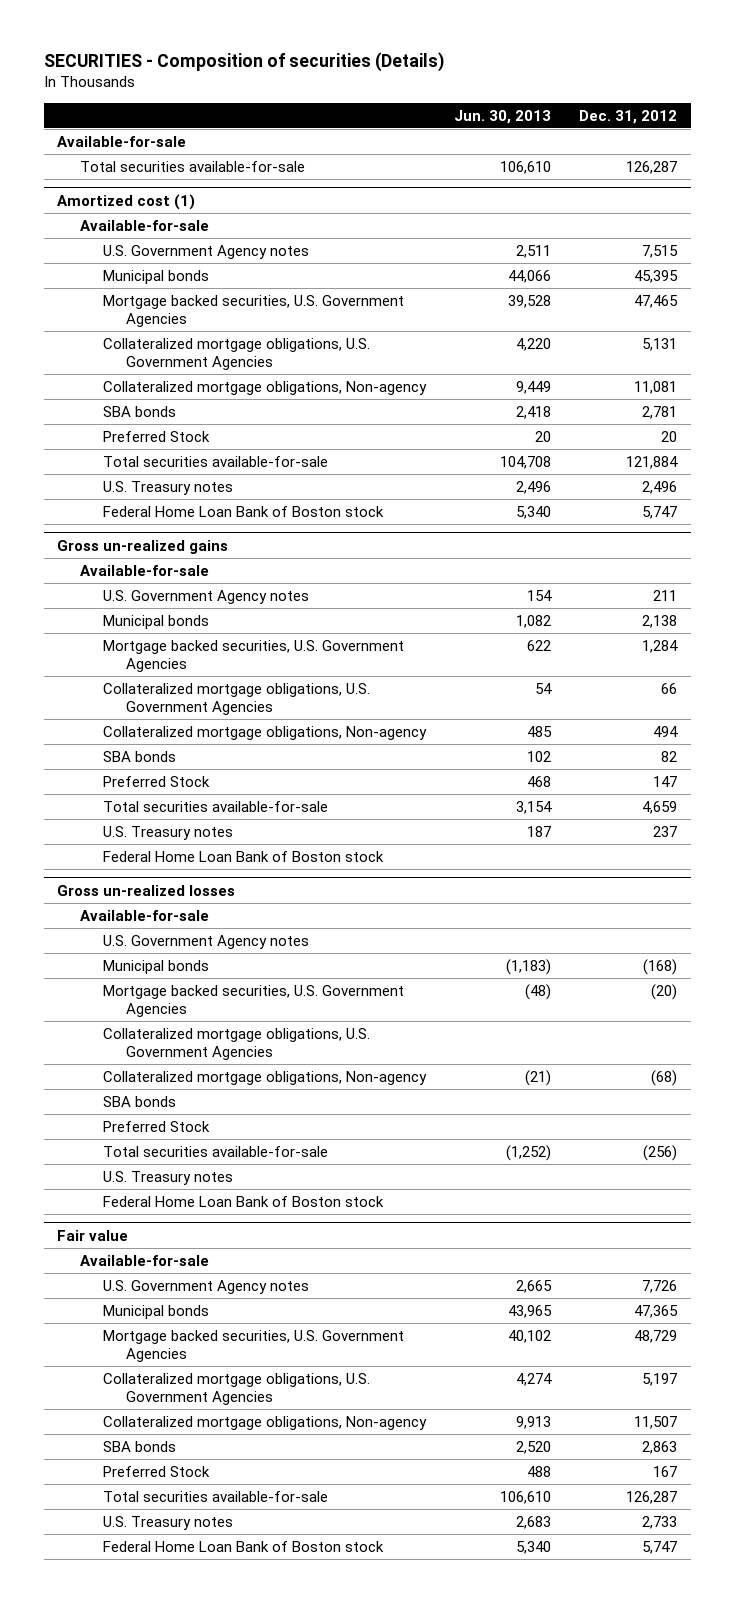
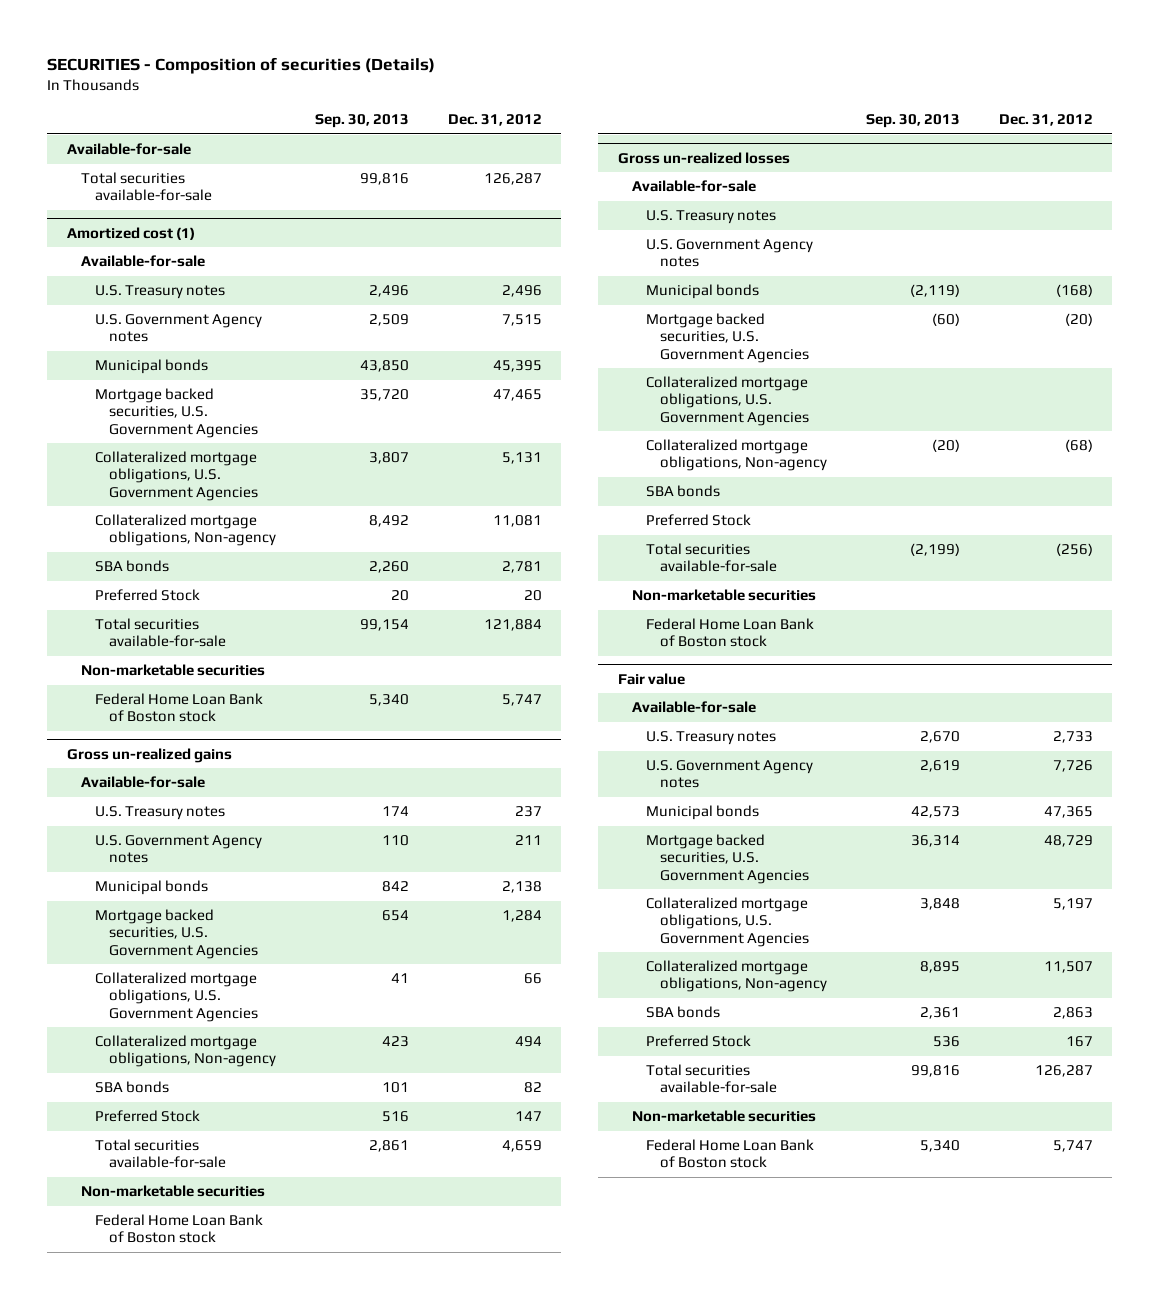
- | Jun. 30, 2013 | Dec. 31, 2012
+ | Sep. 30, 2013 | Dec. 31, 2012
@ Amortized cost (1)
moved up: U.S. Treasury notes | 2,496 | 2,496
+ Non-marketable securities
@ Gross un-realized gains
moved up: U.S. Treasury notes | 174 | 237
+ Non-marketable securities
@ Gross un-realized losses
moved up: U.S. Treasury notes
+ Non-marketable securities
@ Fair value
moved up: U.S. Treasury notes | 2,670 | 2,733
+ Non-marketable securities

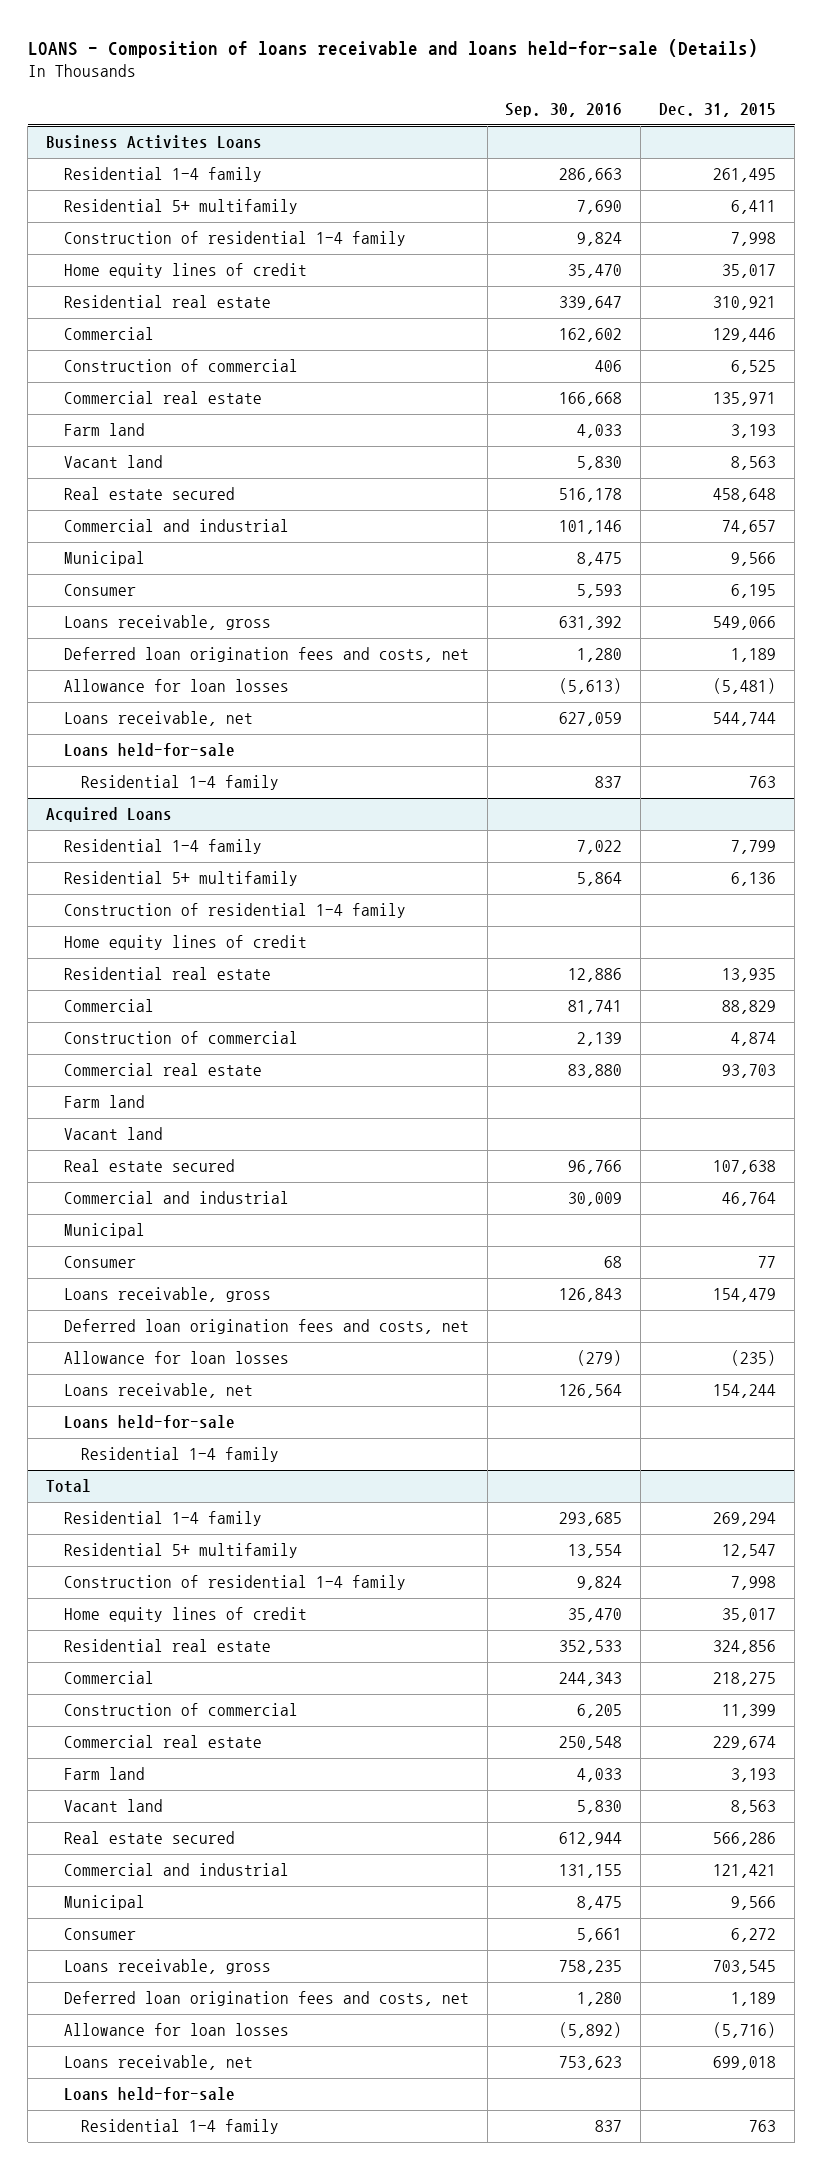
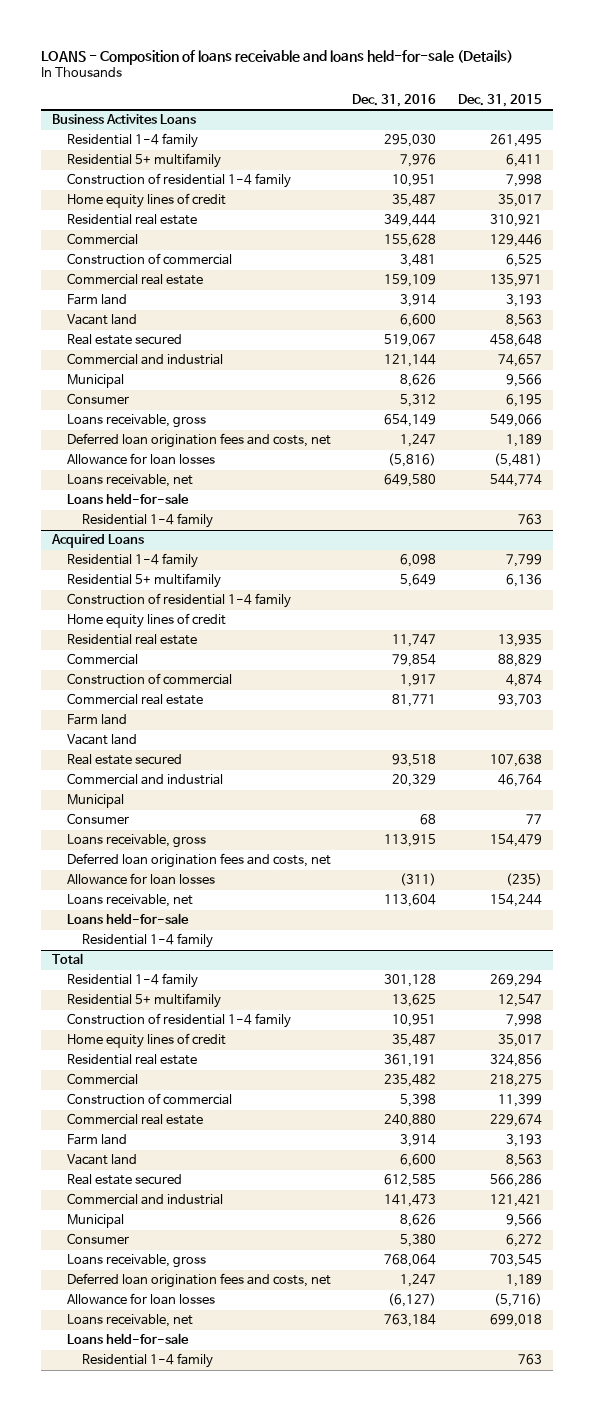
- | Sep. 30, 2016 | Dec. 31, 2015
+ | Dec. 31, 2016 | Dec. 31, 2015
@ Business Activites Loans
- Loans receivable, net | 627,059 | 544,744
+ Loans receivable, net | 649,580 | 544,774

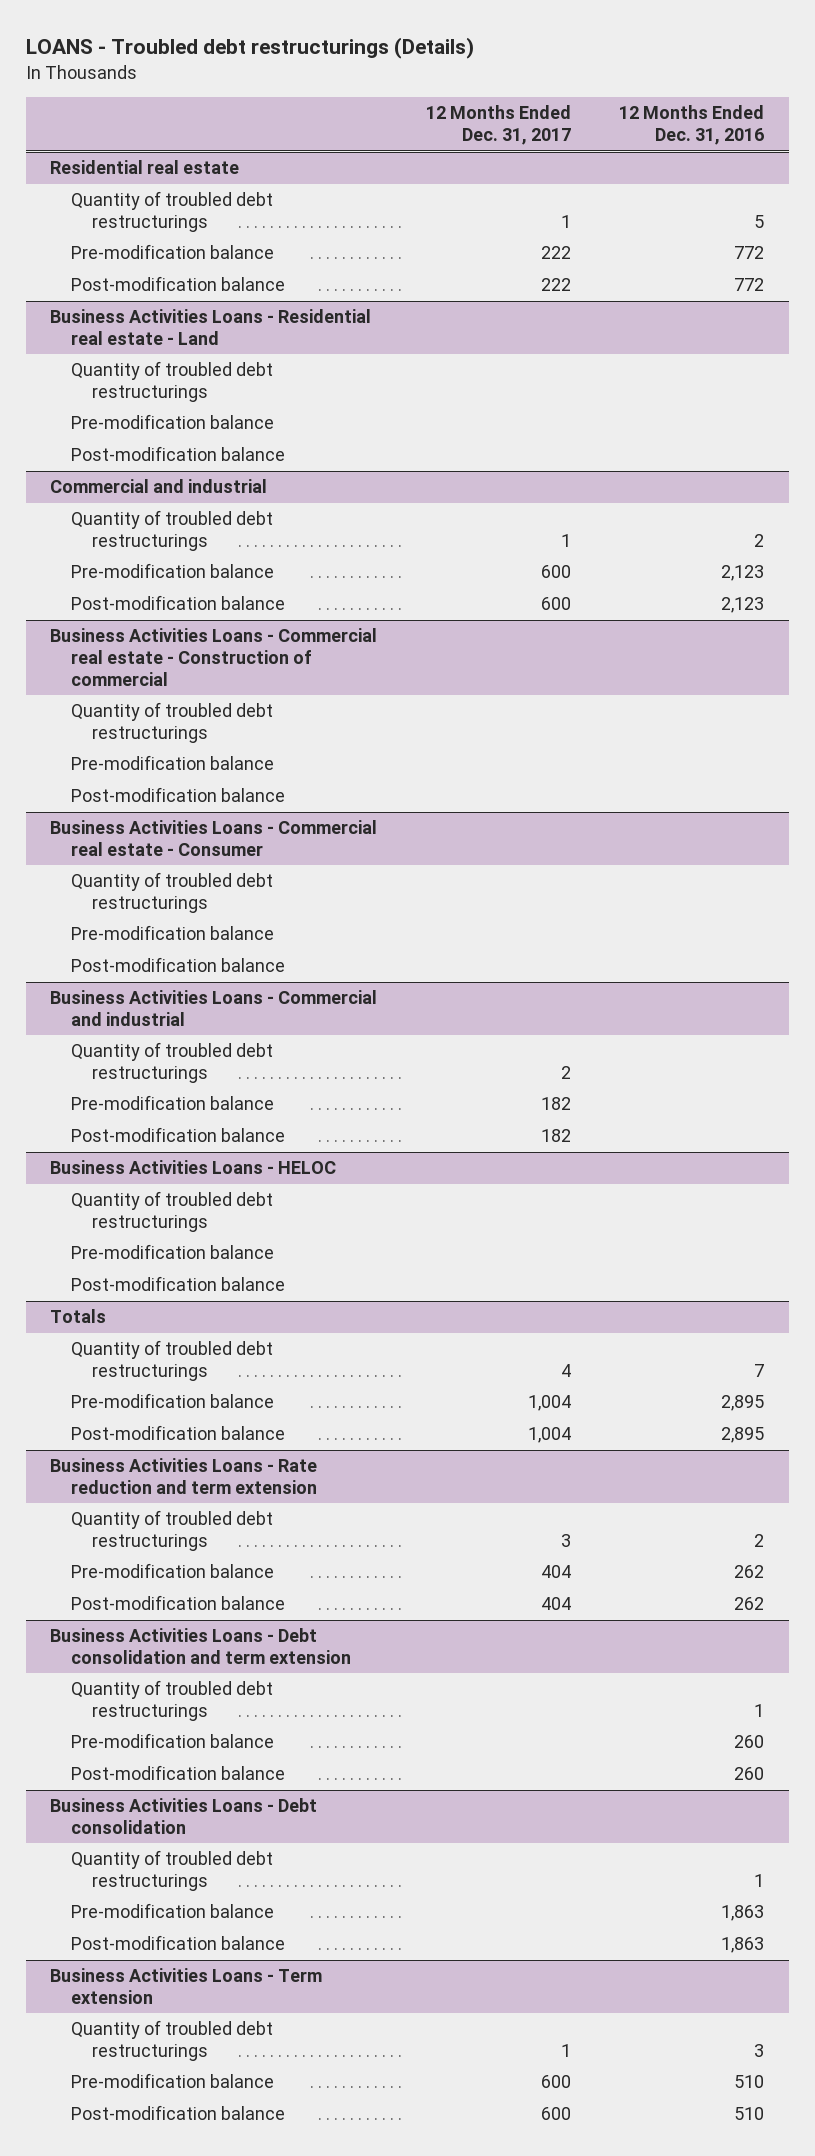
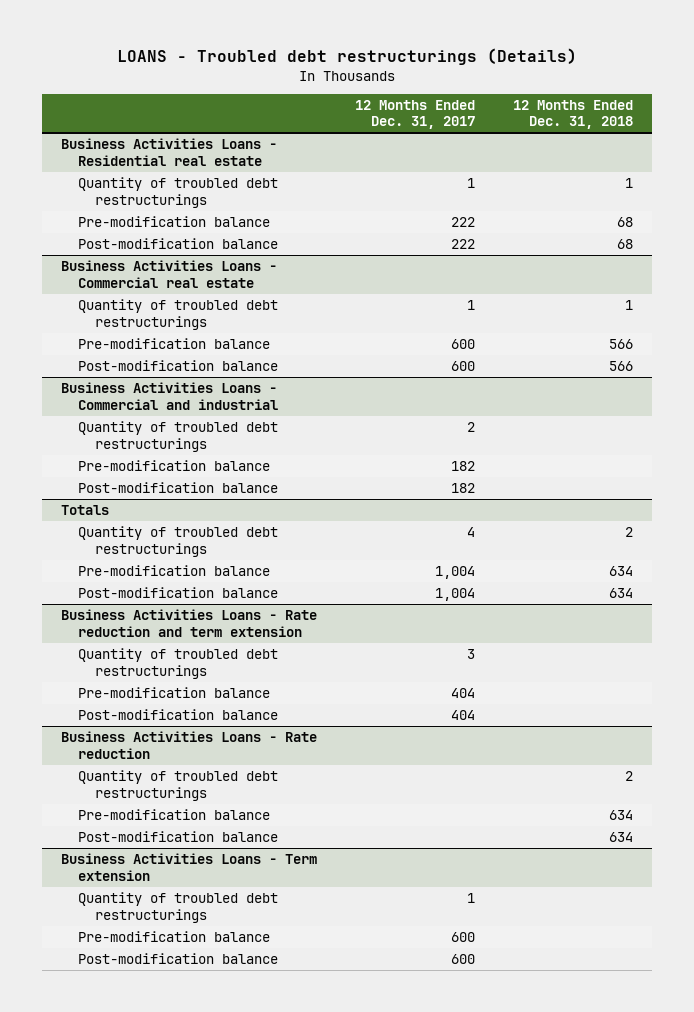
- | 12 Months Ended Dec. 31, 2017 | 12 Months Ended Dec. 31, 2016
+ | 12 Months Ended Dec. 31, 2017 | 12 Months Ended Dec. 31, 2018
- Residential real estate
+ Business Activities Loans - Residential real estate
- Business Activities Loans - Residential real estate - Land
- Quantity of troubled debt restructurings
- Pre-modification balance
- Post-modification balance
- Commercial and industrial
+ Business Activities Loans - Commercial real estate
- Business Activities Loans - Commercial real estate - Construction of commercial
- Quantity of troubled debt restructurings
- Pre-modification balance
- Post-modification balance
- Business Activities Loans - Commercial real estate - Consumer
- Quantity of troubled debt restructurings
- Pre-modification balance
- Post-modification balance
- Business Activities Loans - HELOC
- Quantity of troubled debt restructurings
- Pre-modification balance
- Post-modification balance
- Business Activities Loans - Debt consolidation and term extension
- Quantity of troubled debt restructurings | | 1
- Pre-modification balance | | 260
- Post-modification balance | | 260
- Business Activities Loans - Debt consolidation
+ Business Activities Loans - Rate reduction

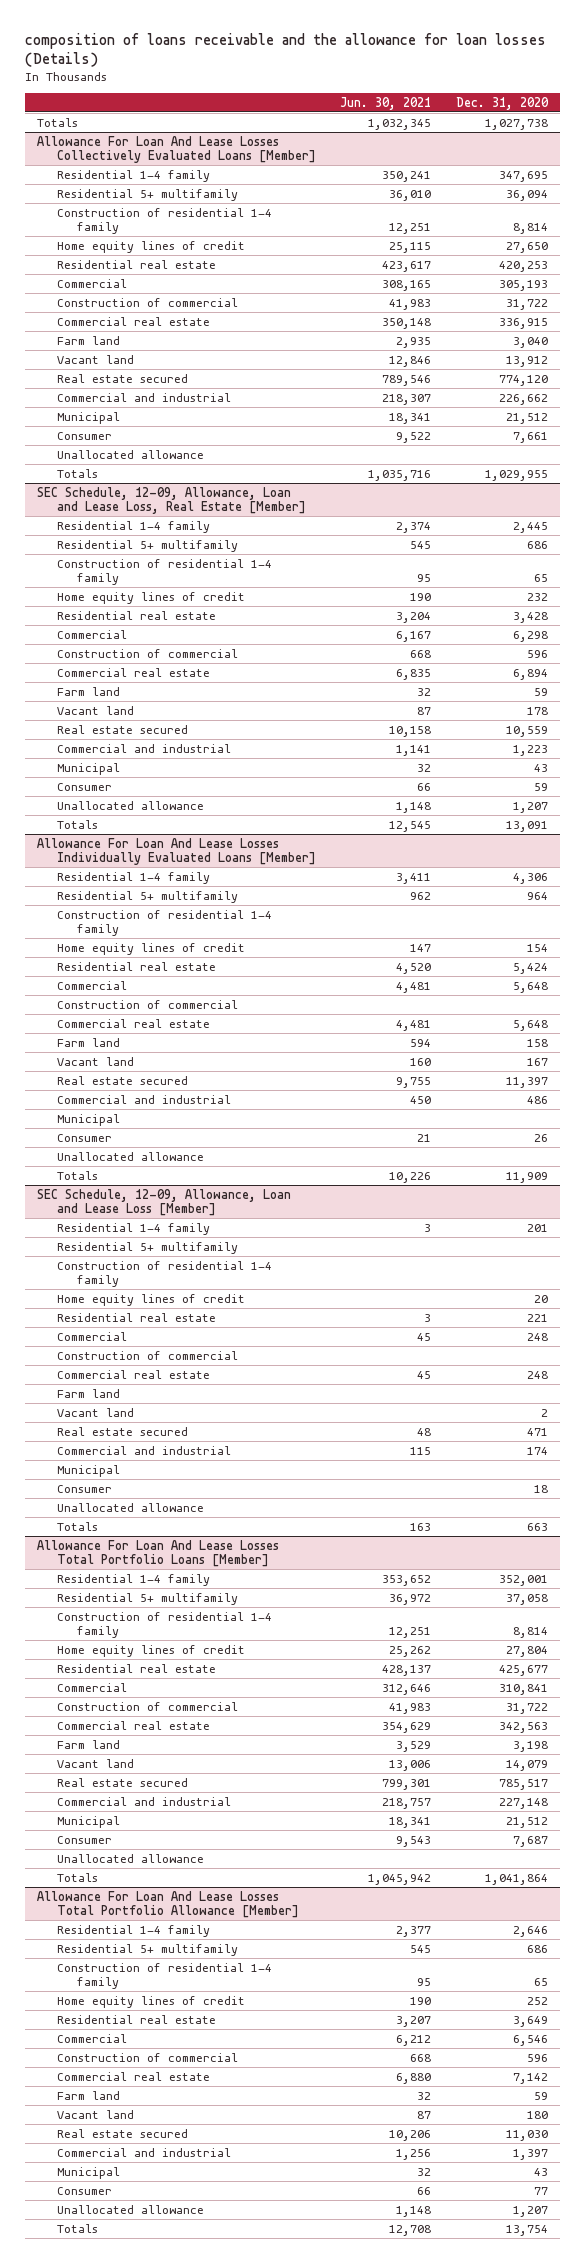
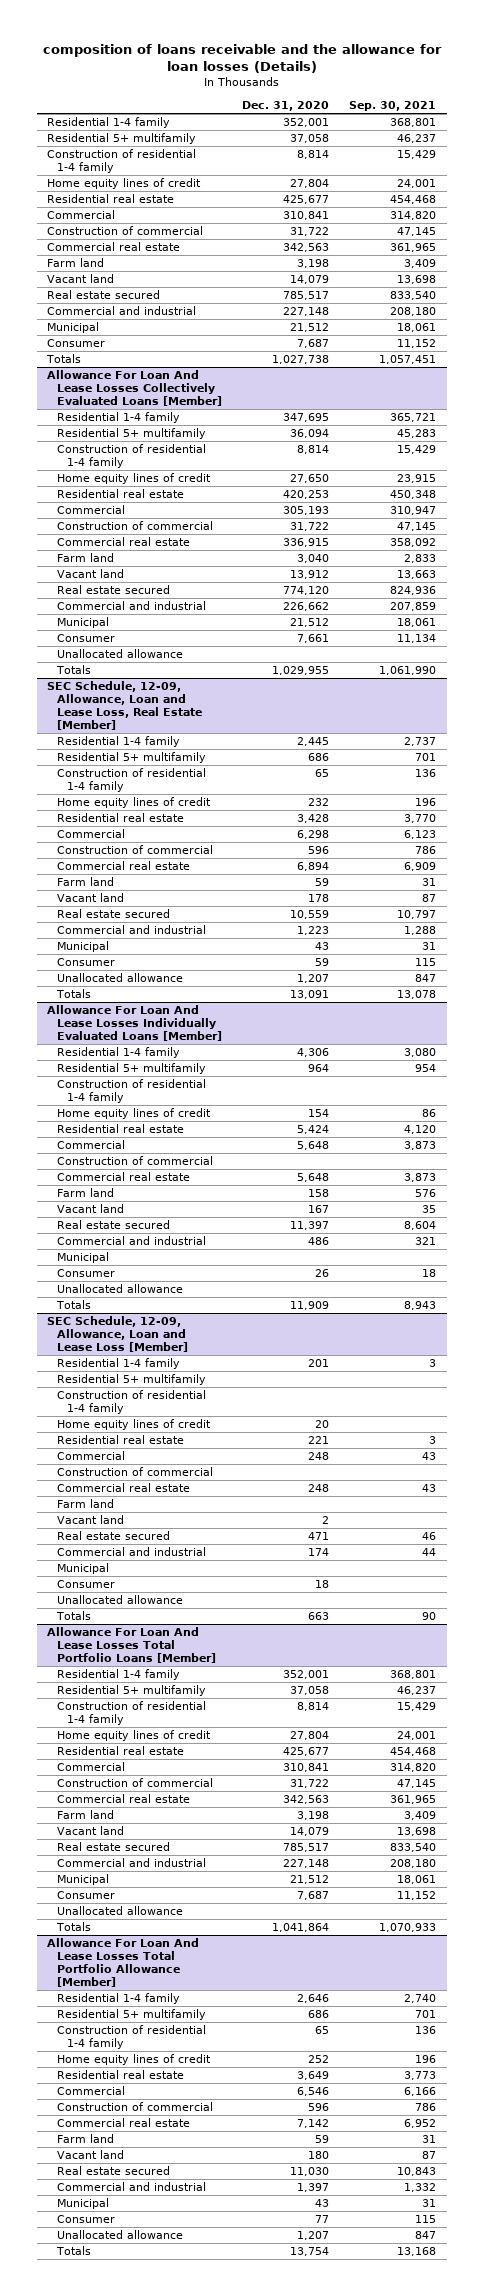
- | Jun. 30, 2021 | Dec. 31, 2020
+ | Dec. 31, 2020 | Sep. 30, 2021
+ Residential 1-4 family | 352,001 | 368,801
+ Residential 5+ multifamily | 37,058 | 46,237
+ Construction of residential 1-4 family | 8,814 | 15,429
+ Home equity lines of credit | 27,804 | 24,001
+ Residential real estate | 425,677 | 454,468
+ Commercial | 310,841 | 314,820
+ Construction of commercial | 31,722 | 47,145
+ Commercial real estate | 342,563 | 361,965
+ Farm land | 3,198 | 3,409
+ Vacant land | 14,079 | 13,698
+ Real estate secured | 785,517 | 833,540
+ Commercial and industrial | 227,148 | 208,180
+ Municipal | 21,512 | 18,061
+ Consumer | 7,687 | 11,152

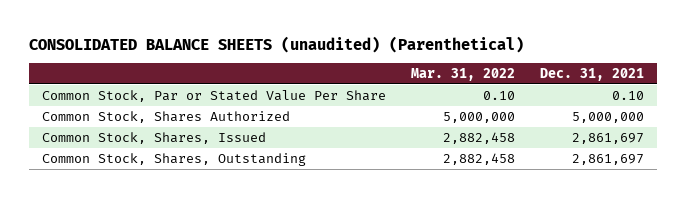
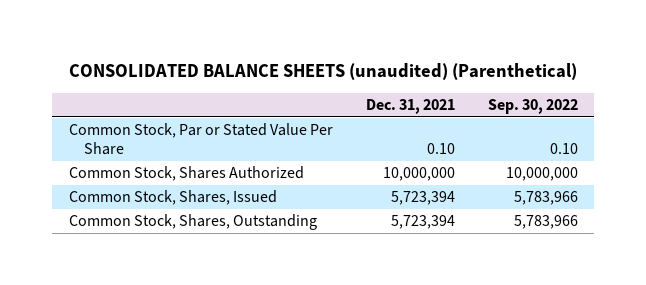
- | Mar. 31, 2022 | Dec. 31, 2021
+ | Dec. 31, 2021 | Sep. 30, 2022
- Common Stock, Shares Authorized | 5,000,000 | 5,000,000
- Common Stock, Shares, Issued | 2,882,458 | 2,861,697
- Common Stock, Shares, Outstanding | 2,882,458 | 2,861,697
+ Common Stock, Shares Authorized | 10,000,000 | 10,000,000
+ Common Stock, Shares, Issued | 5,723,394 | 5,783,966
+ Common Stock, Shares, Outstanding | 5,723,394 | 5,783,966

